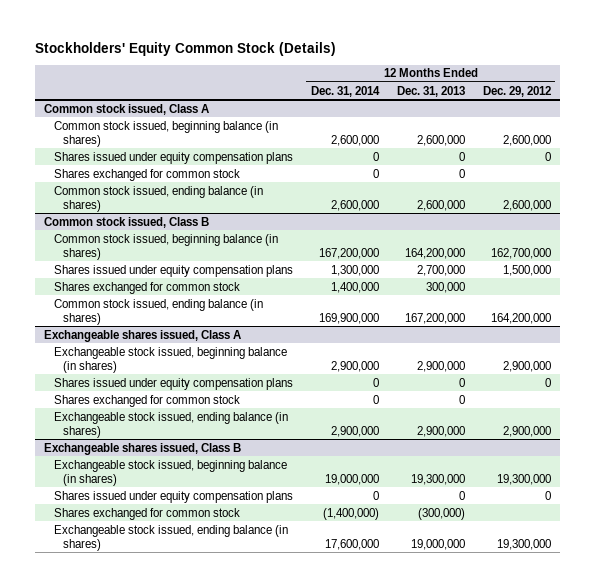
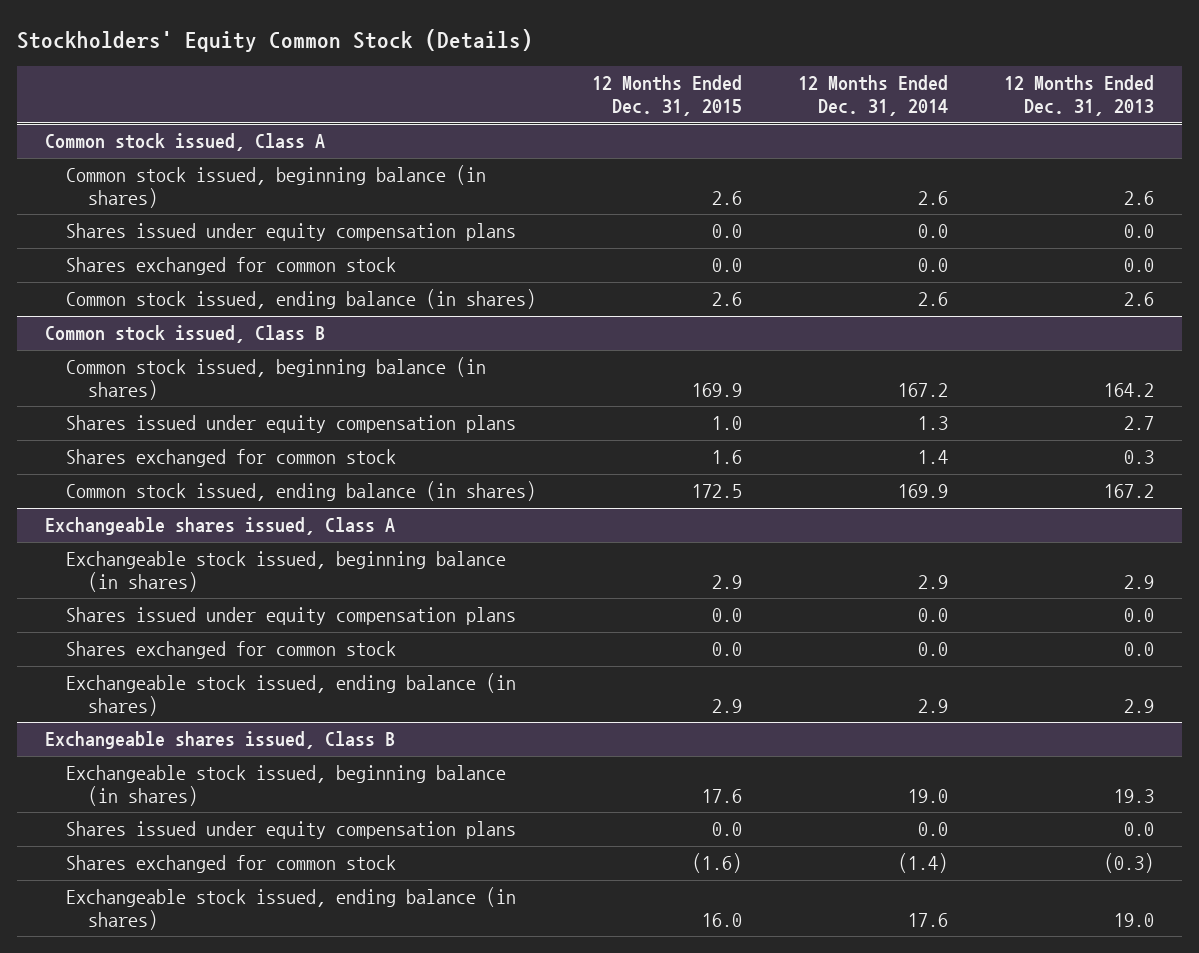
- | 12 Months Ended Dec. 31, 2014 | 12 Months Ended Dec. 31, 2013 | 12 Months Ended Dec. 29, 2012
+ | 12 Months Ended Dec. 31, 2015 | 12 Months Ended Dec. 31, 2014 | 12 Months Ended Dec. 31, 2013
@ Common stock issued, Class A
- Common stock issued, beginning balance (in shares) | 2,600,000 | 2,600,000 | 2,600,000
- Shares issued under equity compensation plans | 0 | 0 | 0
- Shares exchanged for common stock | 0 | 0 |
- Common stock issued, ending balance (in shares) | 2,600,000 | 2,600,000 | 2,600,000
+ Common stock issued, beginning balance (in shares) | 2.6 | 2.6 | 2.6
+ Shares issued under equity compensation plans | 0.0 | 0.0 | 0.0
+ Shares exchanged for common stock | 0.0 | 0.0 | 0.0
+ Common stock issued, ending balance (in shares) | 2.6 | 2.6 | 2.6
@ Common stock issued, Class B
- Common stock issued, beginning balance (in shares) | 167,200,000 | 164,200,000 | 162,700,000
- Shares issued under equity compensation plans | 1,300,000 | 2,700,000 | 1,500,000
- Shares exchanged for common stock | 1,400,000 | 300,000 |
- Common stock issued, ending balance (in shares) | 169,900,000 | 167,200,000 | 164,200,000
+ Common stock issued, beginning balance (in shares) | 169.9 | 167.2 | 164.2
+ Shares issued under equity compensation plans | 1.0 | 1.3 | 2.7
+ Shares exchanged for common stock | 1.6 | 1.4 | 0.3
+ Common stock issued, ending balance (in shares) | 172.5 | 169.9 | 167.2
@ Exchangeable shares issued, Class A
- Exchangeable stock issued, beginning balance (in shares) | 2,900,000 | 2,900,000 | 2,900,000
- Shares issued under equity compensation plans | 0 | 0 | 0
- Shares exchanged for common stock | 0 | 0 |
- Exchangeable stock issued, ending balance (in shares) | 2,900,000 | 2,900,000 | 2,900,000
+ Exchangeable stock issued, beginning balance (in shares) | 2.9 | 2.9 | 2.9
+ Shares issued under equity compensation plans | 0.0 | 0.0 | 0.0
+ Shares exchanged for common stock | 0.0 | 0.0 | 0.0
+ Exchangeable stock issued, ending balance (in shares) | 2.9 | 2.9 | 2.9
@ Exchangeable shares issued, Class B
- Exchangeable stock issued, beginning balance (in shares) | 19,000,000 | 19,300,000 | 19,300,000
- Shares issued under equity compensation plans | 0 | 0 | 0
- Shares exchanged for common stock | (1,400,000) | (300,000) |
- Exchangeable stock issued, ending balance (in shares) | 17,600,000 | 19,000,000 | 19,300,000
+ Exchangeable stock issued, beginning balance (in shares) | 17.6 | 19.0 | 19.3
+ Shares issued under equity compensation plans | 0.0 | 0.0 | 0.0
+ Shares exchanged for common stock | (1.6) | (1.4) | (0.3)
+ Exchangeable stock issued, ending balance (in shares) | 16.0 | 17.6 | 19.0

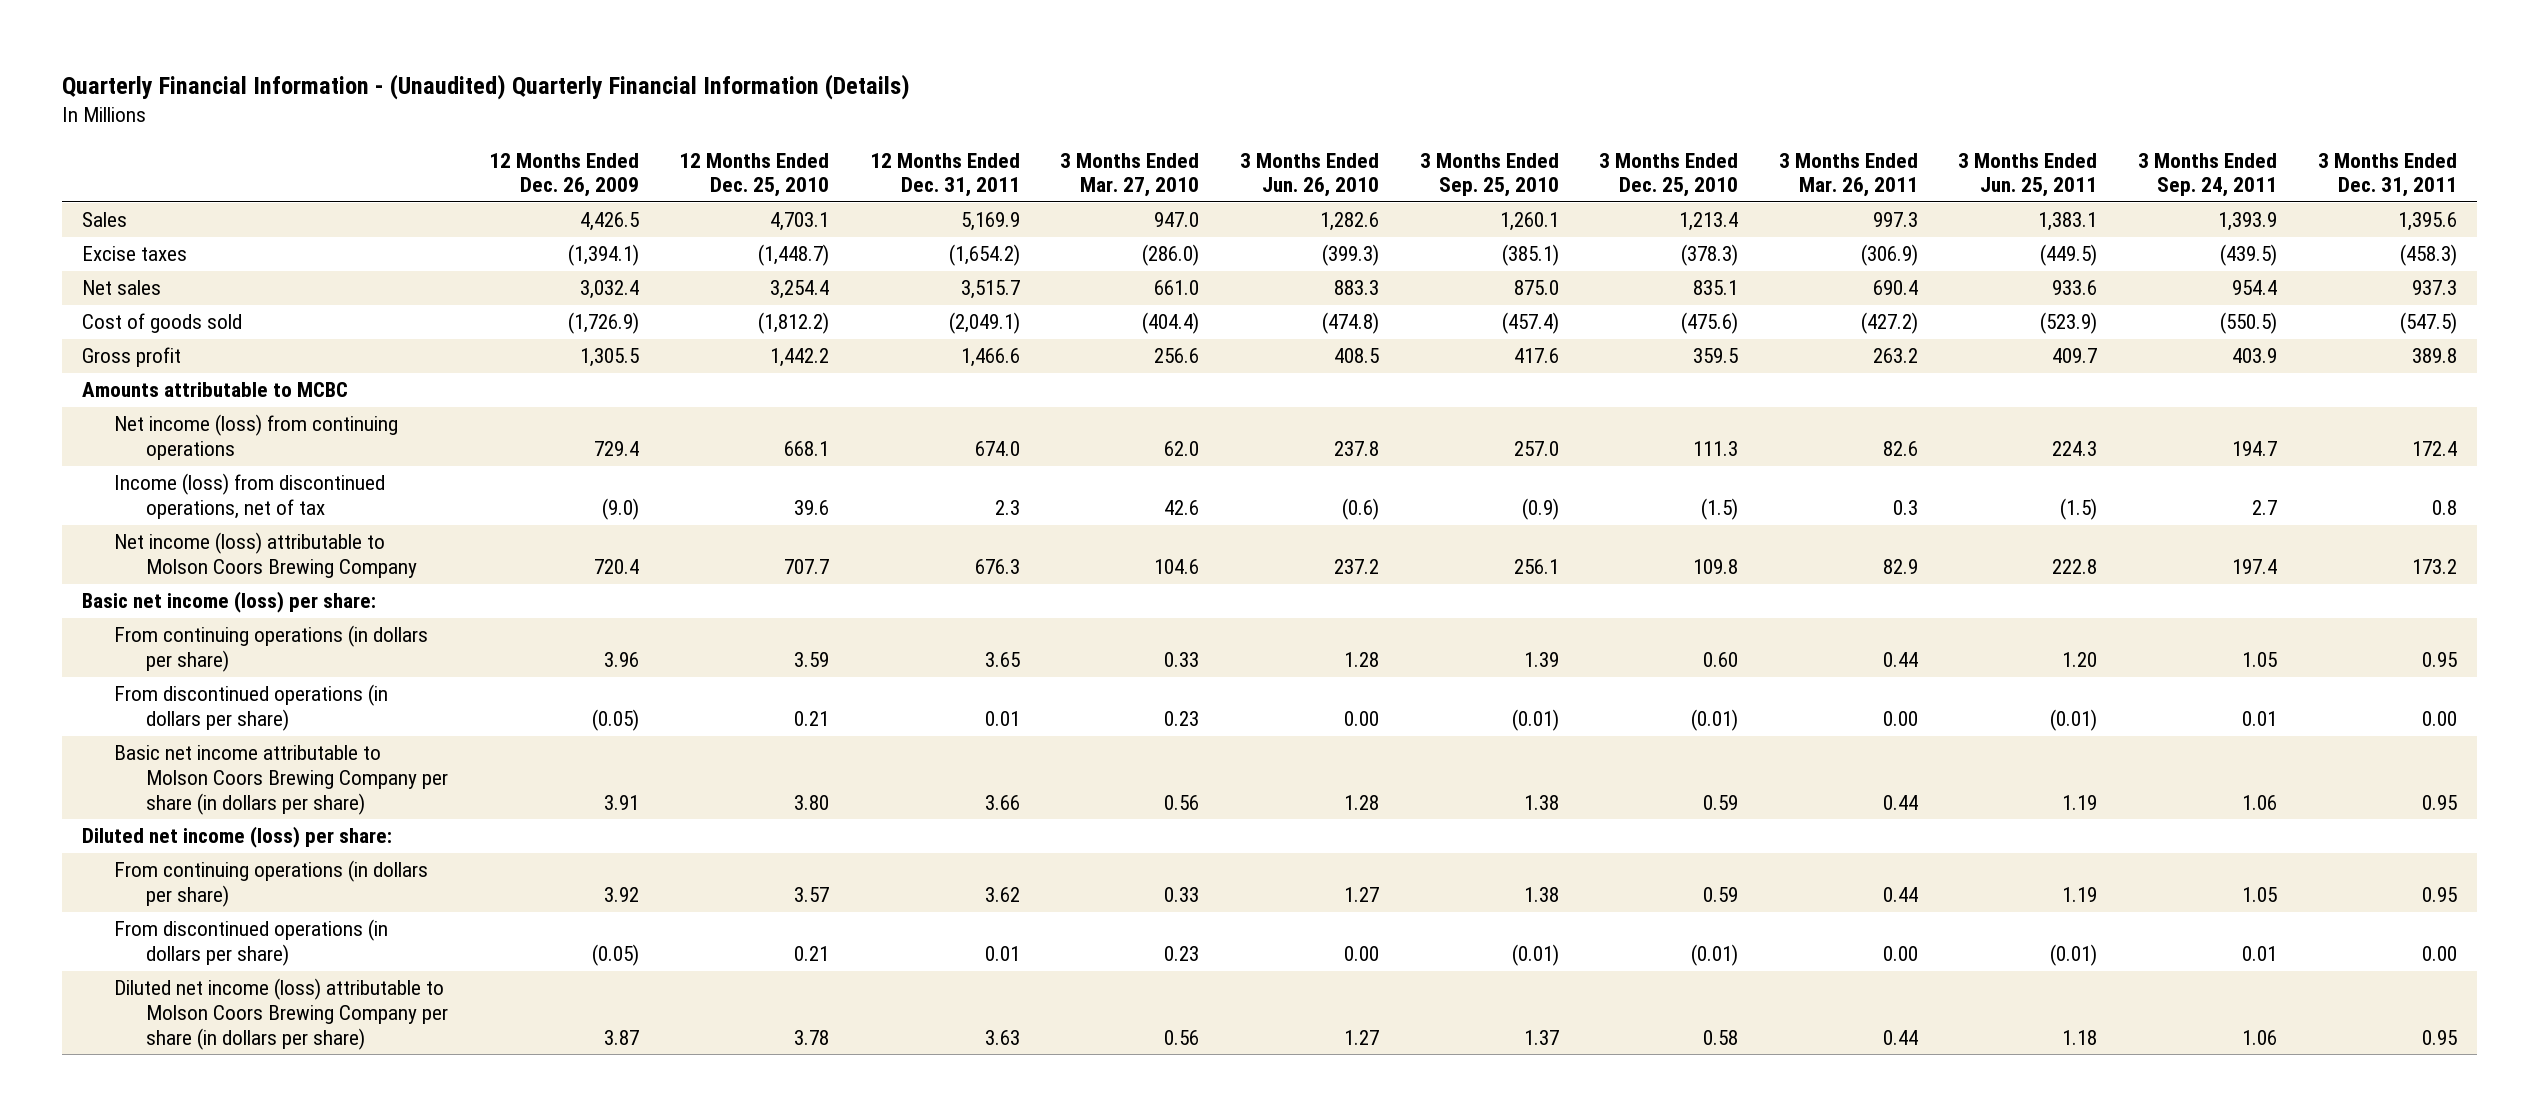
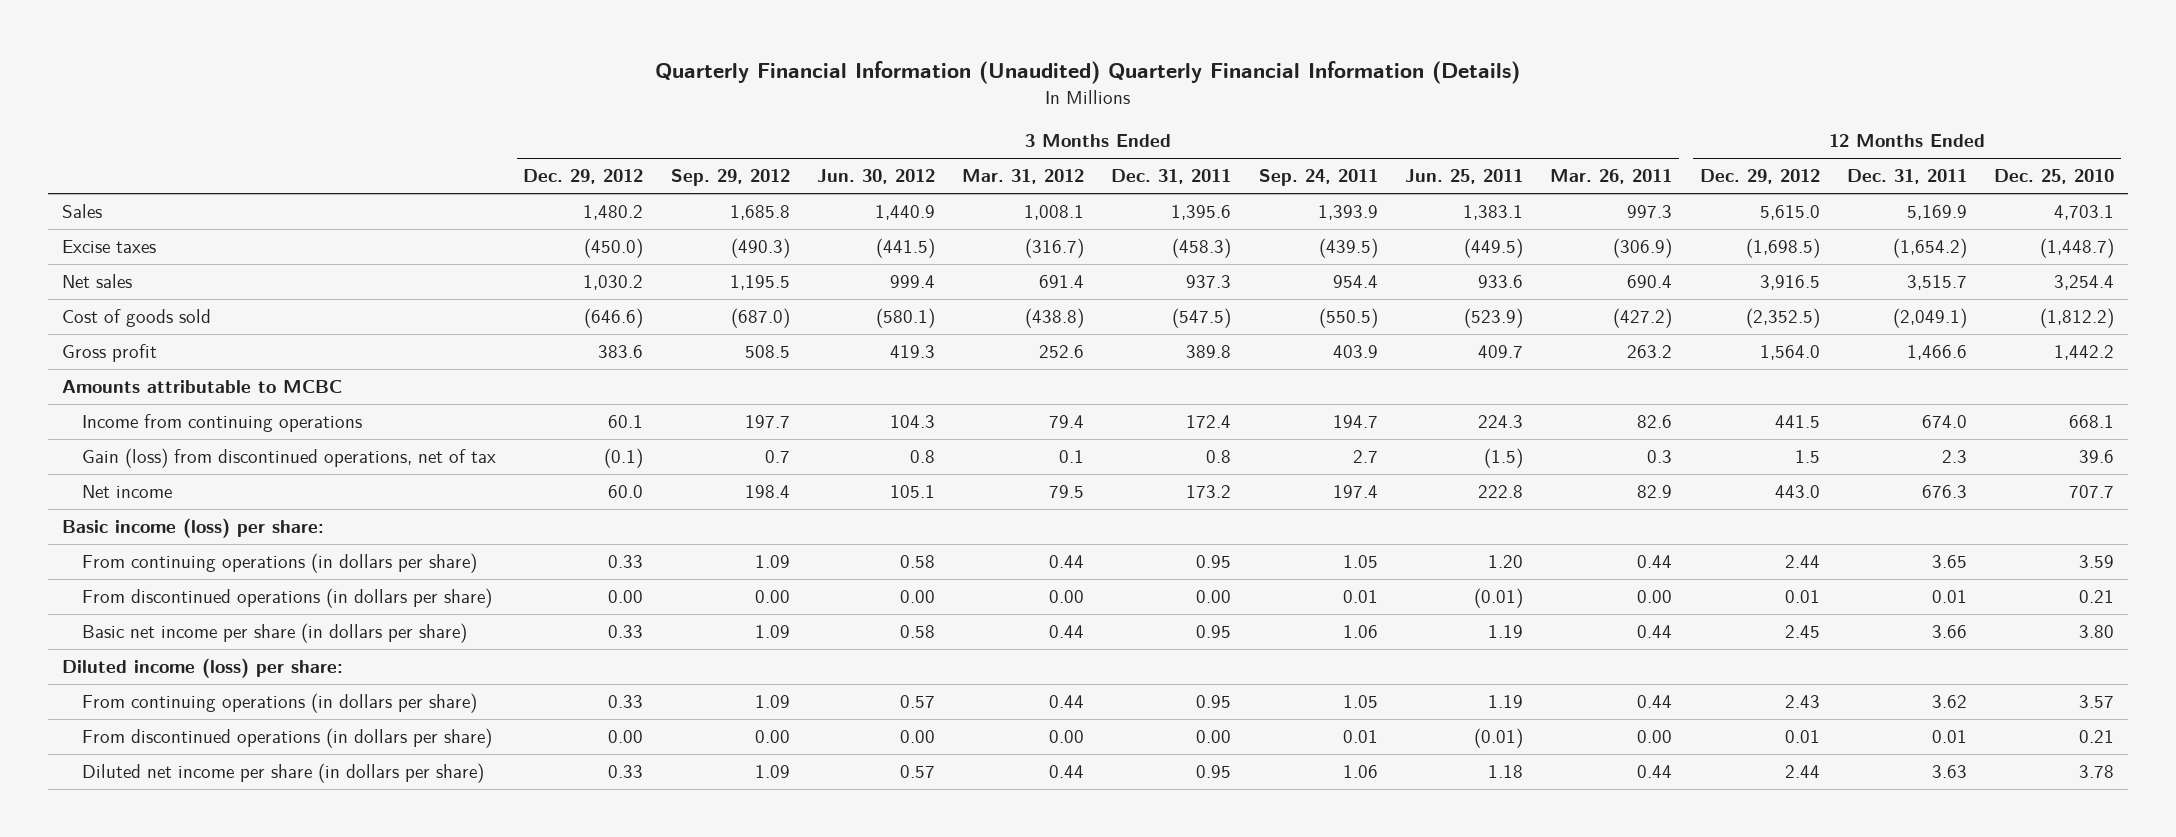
- Quarterly Financial Information - (Unaudited) Quarterly Financial Information (Details)
+ Quarterly Financial Information (Unaudited) Quarterly Financial Information (Details)
- | 12 Months Ended Dec. 26, 2009 | 12 Months Ended Dec. 25, 2010 | 12 Months Ended Dec. 31, 2011 | 3 Months Ended Mar. 27, 2010 | 3 Months Ended Jun. 26, 2010 | 3 Months Ended Sep. 25, 2010 | 3 Months Ended Dec. 25, 2010 | 3 Months Ended Mar. 26, 2011 | 3 Months Ended Jun. 25, 2011 | 3 Months Ended Sep. 24, 2011 | 3 Months Ended Dec. 31, 2011
+ | 3 Months Ended Dec. 29, 2012 | 3 Months Ended Sep. 29, 2012 | 3 Months Ended Jun. 30, 2012 | 3 Months Ended Mar. 31, 2012 | 3 Months Ended Dec. 31, 2011 | 3 Months Ended Sep. 24, 2011 | 3 Months Ended Jun. 25, 2011 | 3 Months Ended Mar. 26, 2011 | 12 Months Ended Dec. 29, 2012 | 12 Months Ended Dec. 31, 2011 | 12 Months Ended Dec. 25, 2010
- Net income (loss) from continuing operations | 729.4 | 668.1 | 674.0 | 62.0 | 237.8 | 257.0 | 111.3 | 82.6 | 224.3 | 194.7 | 172.4
- Income (loss) from discontinued operations, net of tax | (9.0) | 39.6 | 2.3 | 42.6 | (0.6) | (0.9) | (1.5) | 0.3 | (1.5) | 2.7 | 0.8
- Net income (loss) attributable to Molson Coors Brewing Company | 720.4 | 707.7 | 676.3 | 104.6 | 237.2 | 256.1 | 109.8 | 82.9 | 222.8 | 197.4 | 173.2
- Basic net income (loss) per share:
+ Income from continuing operations | 60.1 | 197.7 | 104.3 | 79.4 | 172.4 | 194.7 | 224.3 | 82.6 | 441.5 | 674.0 | 668.1
+ Gain (loss) from discontinued operations, net of tax | (0.1) | 0.7 | 0.8 | 0.1 | 0.8 | 2.7 | (1.5) | 0.3 | 1.5 | 2.3 | 39.6
+ Net income | 60.0 | 198.4 | 105.1 | 79.5 | 173.2 | 197.4 | 222.8 | 82.9 | 443.0 | 676.3 | 707.7
+ Basic income (loss) per share:
- Basic net income attributable to Molson Coors Brewing Company per share (in dollars per share) | 3.91 | 3.80 | 3.66 | 0.56 | 1.28 | 1.38 | 0.59 | 0.44 | 1.19 | 1.06 | 0.95
- Diluted net income (loss) per share:
+ Basic net income per share (in dollars per share) | 0.33 | 1.09 | 0.58 | 0.44 | 0.95 | 1.06 | 1.19 | 0.44 | 2.45 | 3.66 | 3.80
+ Diluted income (loss) per share:
- Diluted net income (loss) attributable to Molson Coors Brewing Company per share (in dollars per share) | 3.87 | 3.78 | 3.63 | 0.56 | 1.27 | 1.37 | 0.58 | 0.44 | 1.18 | 1.06 | 0.95
+ Diluted net income per share (in dollars per share) | 0.33 | 1.09 | 0.57 | 0.44 | 0.95 | 1.06 | 1.18 | 0.44 | 2.44 | 3.63 | 3.78

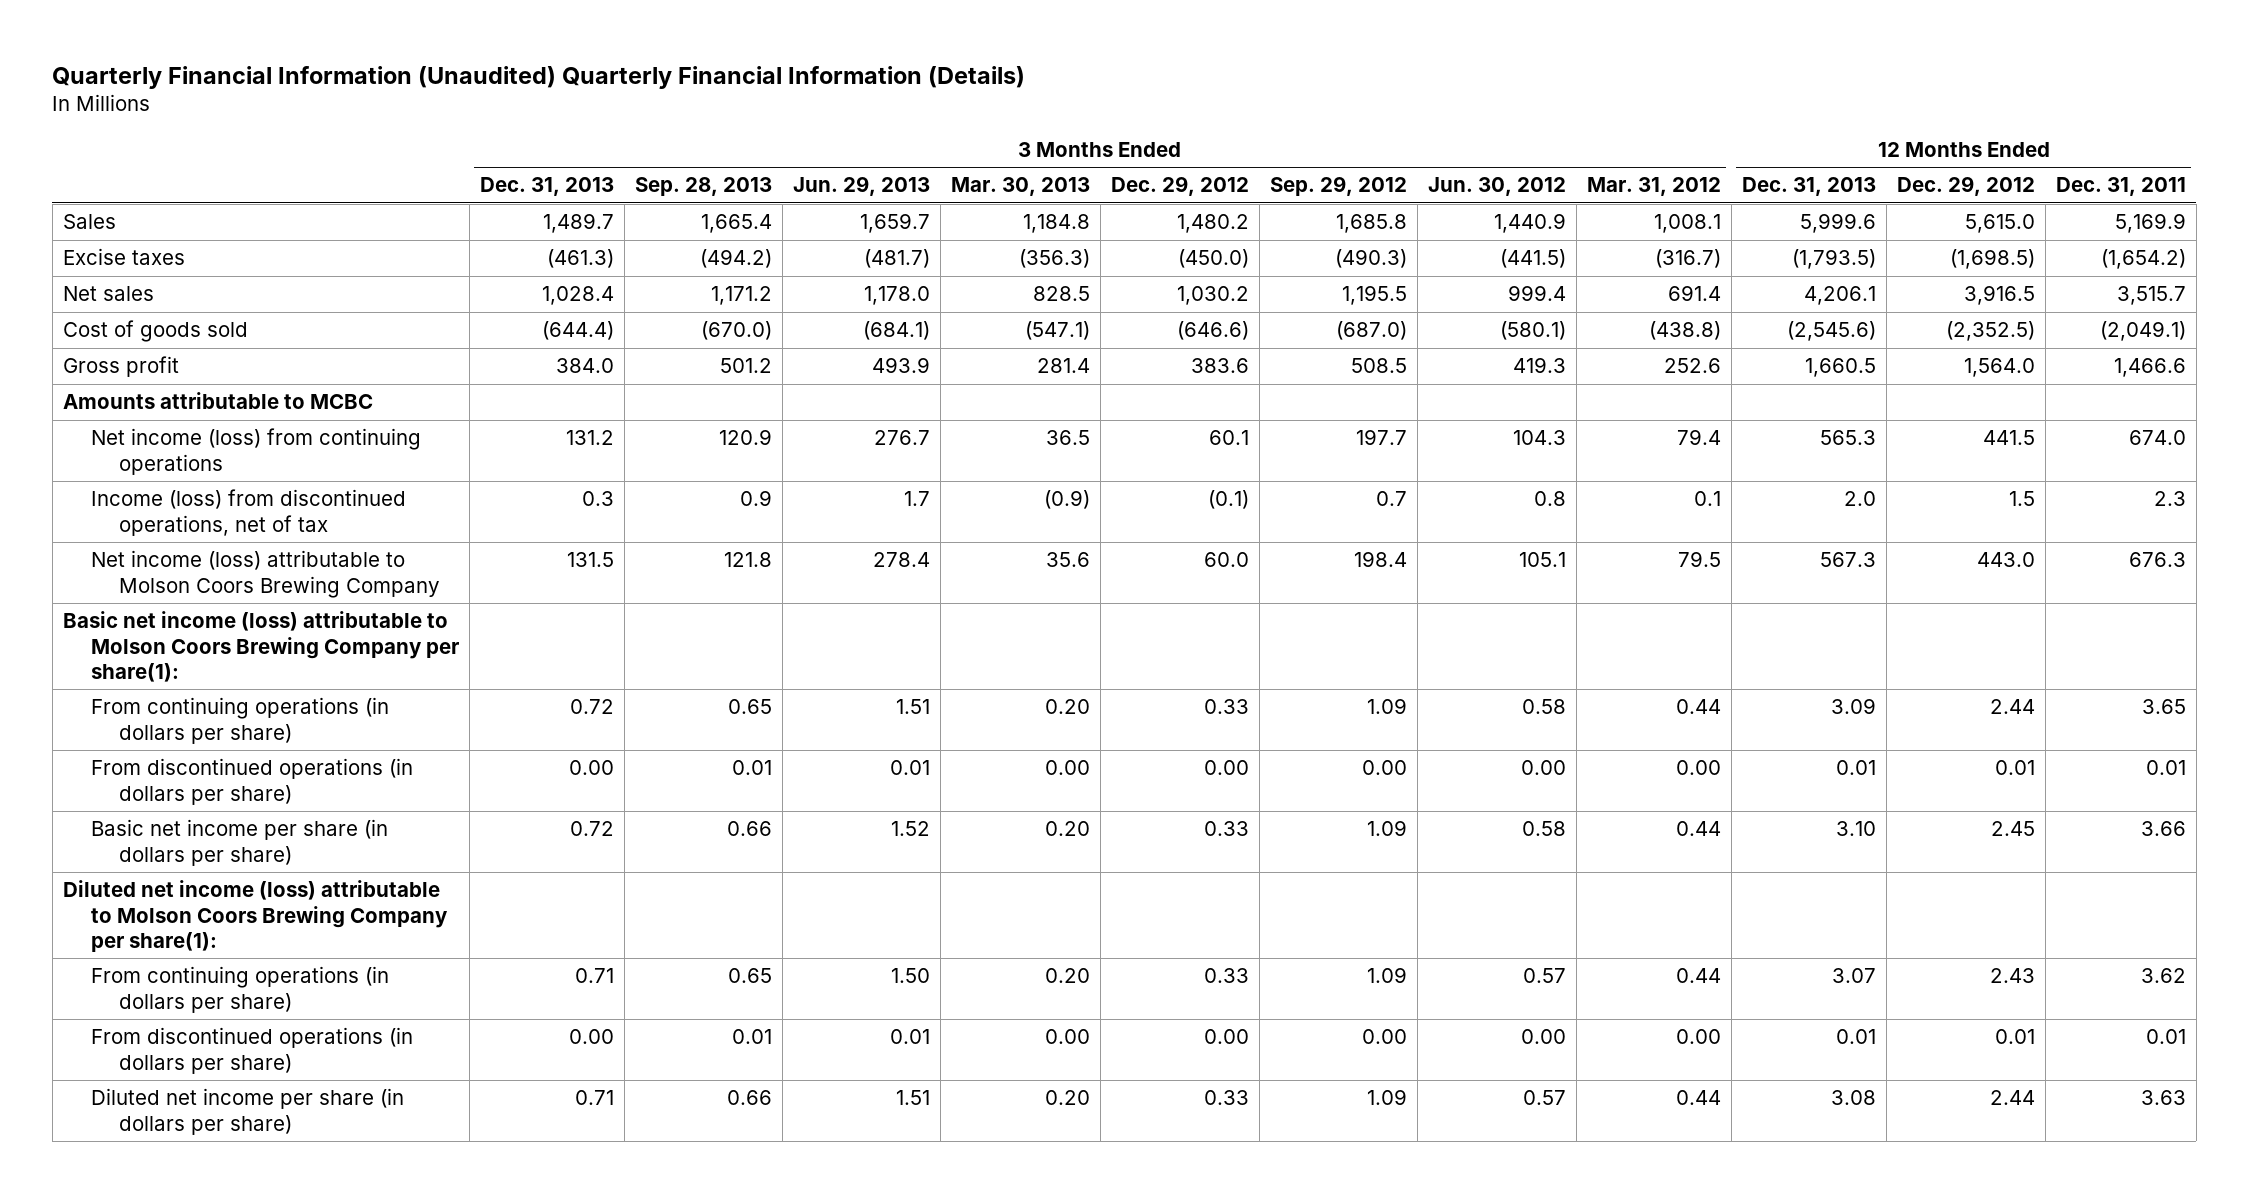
- | 3 Months Ended Dec. 29, 2012 | 3 Months Ended Sep. 29, 2012 | 3 Months Ended Jun. 30, 2012 | 3 Months Ended Mar. 31, 2012 | 3 Months Ended Dec. 31, 2011 | 3 Months Ended Sep. 24, 2011 | 3 Months Ended Jun. 25, 2011 | 3 Months Ended Mar. 26, 2011 | 12 Months Ended Dec. 29, 2012 | 12 Months Ended Dec. 31, 2011 | 12 Months Ended Dec. 25, 2010
+ | 3 Months Ended Dec. 31, 2013 | 3 Months Ended Sep. 28, 2013 | 3 Months Ended Jun. 29, 2013 | 3 Months Ended Mar. 30, 2013 | 3 Months Ended Dec. 29, 2012 | 3 Months Ended Sep. 29, 2012 | 3 Months Ended Jun. 30, 2012 | 3 Months Ended Mar. 31, 2012 | 12 Months Ended Dec. 31, 2013 | 12 Months Ended Dec. 29, 2012 | 12 Months Ended Dec. 31, 2011
- Income from continuing operations | 60.1 | 197.7 | 104.3 | 79.4 | 172.4 | 194.7 | 224.3 | 82.6 | 441.5 | 674.0 | 668.1
- Gain (loss) from discontinued operations, net of tax | (0.1) | 0.7 | 0.8 | 0.1 | 0.8 | 2.7 | (1.5) | 0.3 | 1.5 | 2.3 | 39.6
- Net income | 60.0 | 198.4 | 105.1 | 79.5 | 173.2 | 197.4 | 222.8 | 82.9 | 443.0 | 676.3 | 707.7
- Basic income (loss) per share:
+ Net income (loss) from continuing operations | 131.2 | 120.9 | 276.7 | 36.5 | 60.1 | 197.7 | 104.3 | 79.4 | 565.3 | 441.5 | 674.0
+ Income (loss) from discontinued operations, net of tax | 0.3 | 0.9 | 1.7 | (0.9) | (0.1) | 0.7 | 0.8 | 0.1 | 2.0 | 1.5 | 2.3
+ Net income (loss) attributable to Molson Coors Brewing Company | 131.5 | 121.8 | 278.4 | 35.6 | 60.0 | 198.4 | 105.1 | 79.5 | 567.3 | 443.0 | 676.3
+ Basic net income (loss) attributable to Molson Coors Brewing Company per share(1):
- Diluted income (loss) per share:
+ Diluted net income (loss) attributable to Molson Coors Brewing Company per share(1):

